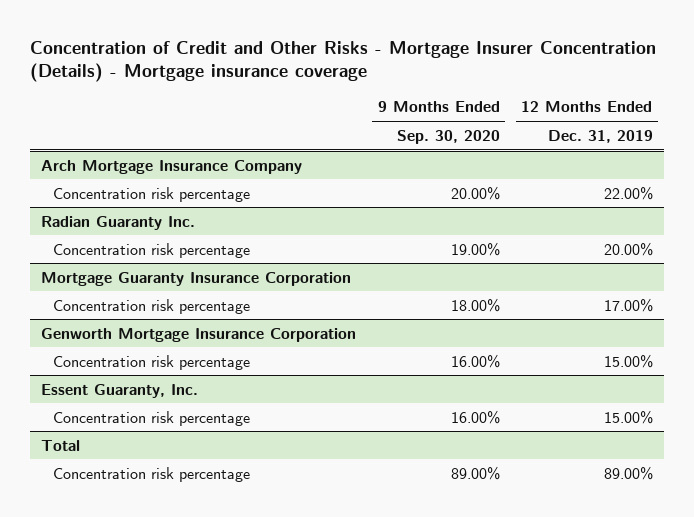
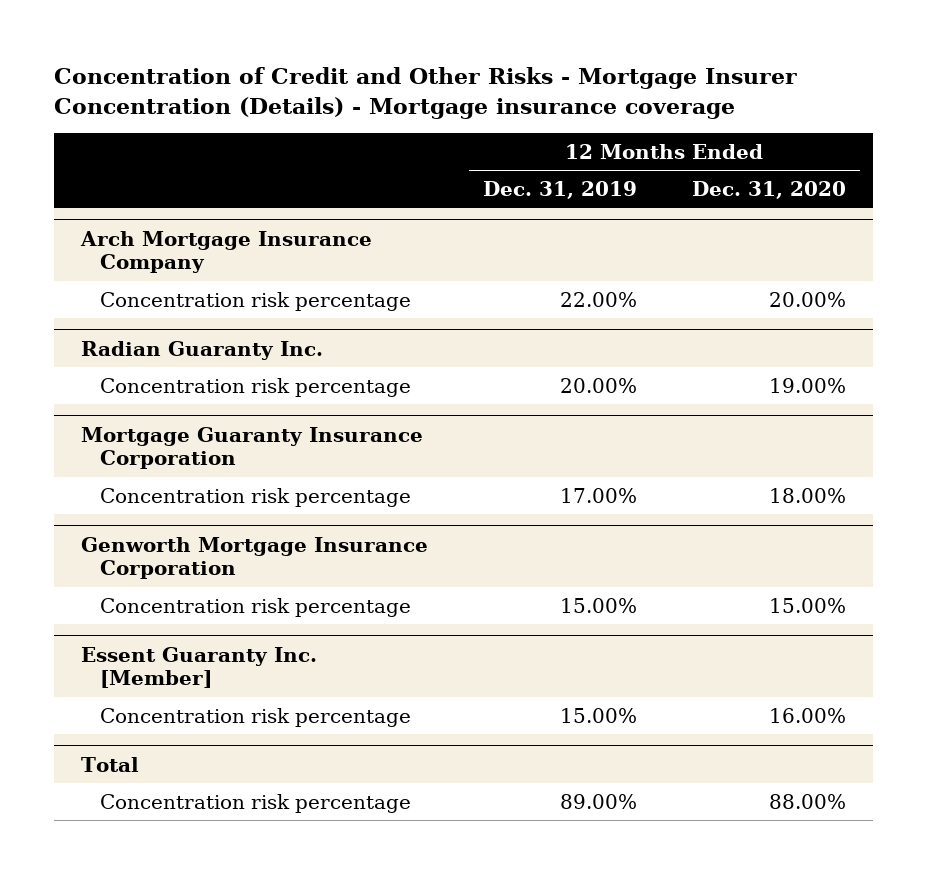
- | 9 Months Ended Sep. 30, 2020 | 12 Months Ended Dec. 31, 2019
+ | 12 Months Ended Dec. 31, 2019 | 12 Months Ended Dec. 31, 2020
- Essent Guaranty, Inc.
+ Essent Guaranty Inc. [Member]

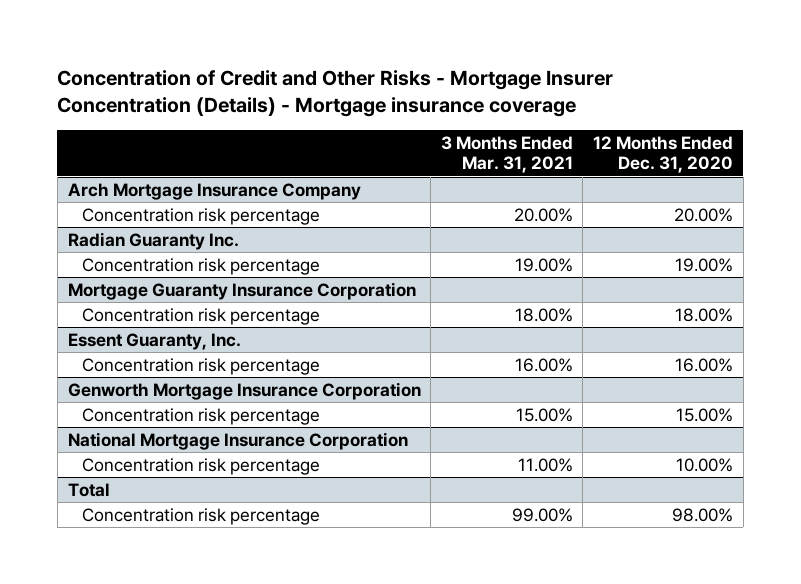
- | 12 Months Ended Dec. 31, 2019 | 12 Months Ended Dec. 31, 2020
+ | 3 Months Ended Mar. 31, 2021 | 12 Months Ended Dec. 31, 2020
+ Essent Guaranty, Inc.
+ Concentration risk percentage | 16.00% | 16.00%
- Essent Guaranty Inc. [Member]
- Concentration risk percentage | 15.00% | 16.00%
+ National Mortgage Insurance Corporation
+ Concentration risk percentage | 11.00% | 10.00%
@ Total
- Concentration risk percentage | 89.00% | 88.00%
+ Concentration risk percentage | 99.00% | 98.00%

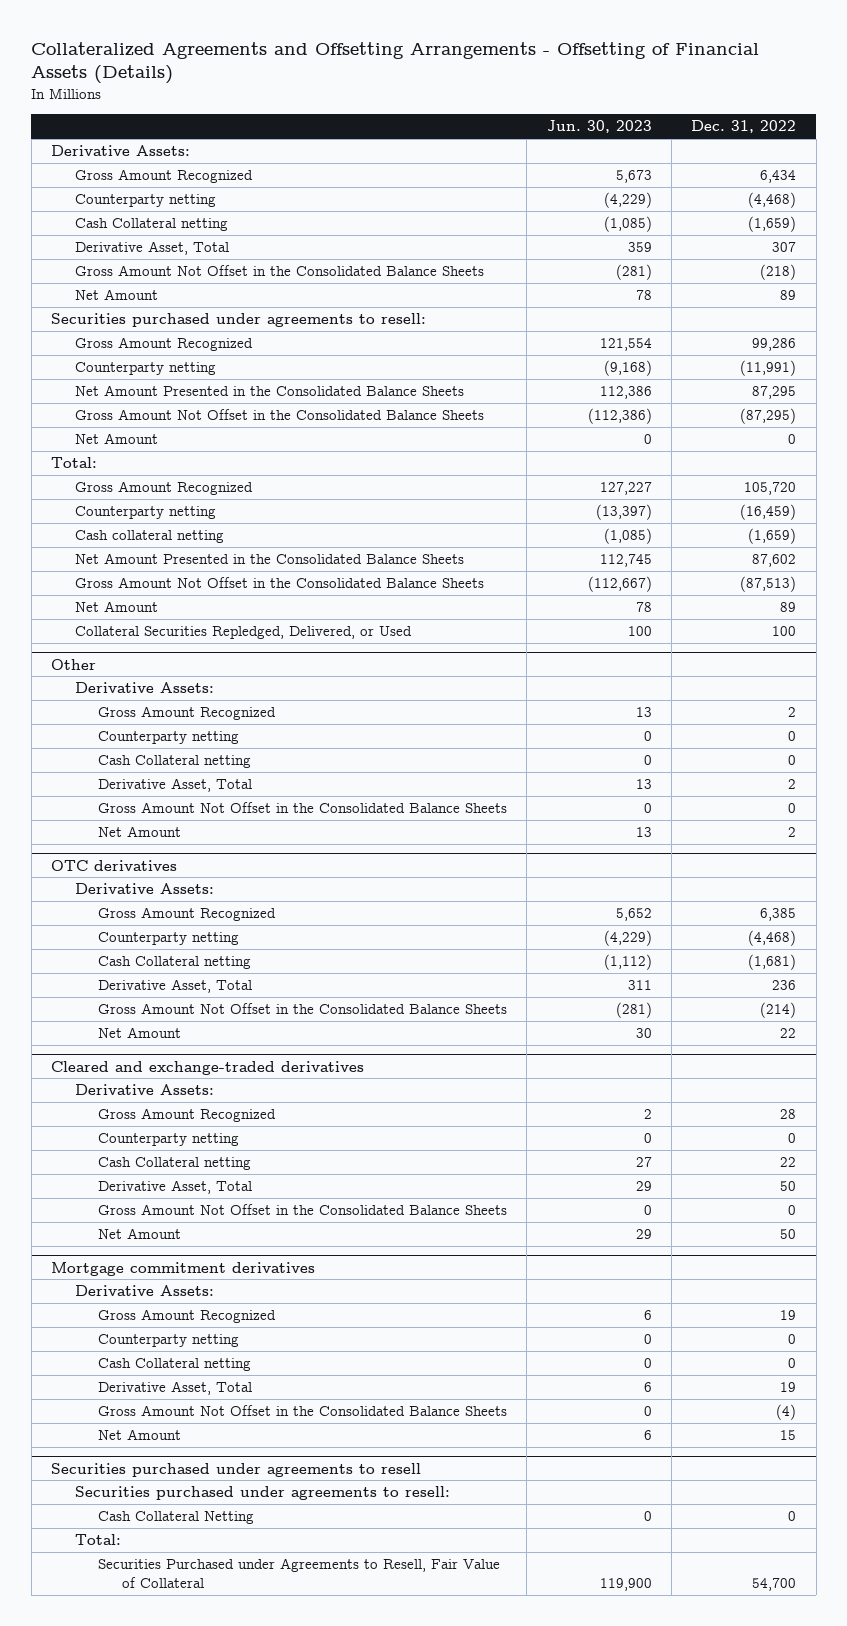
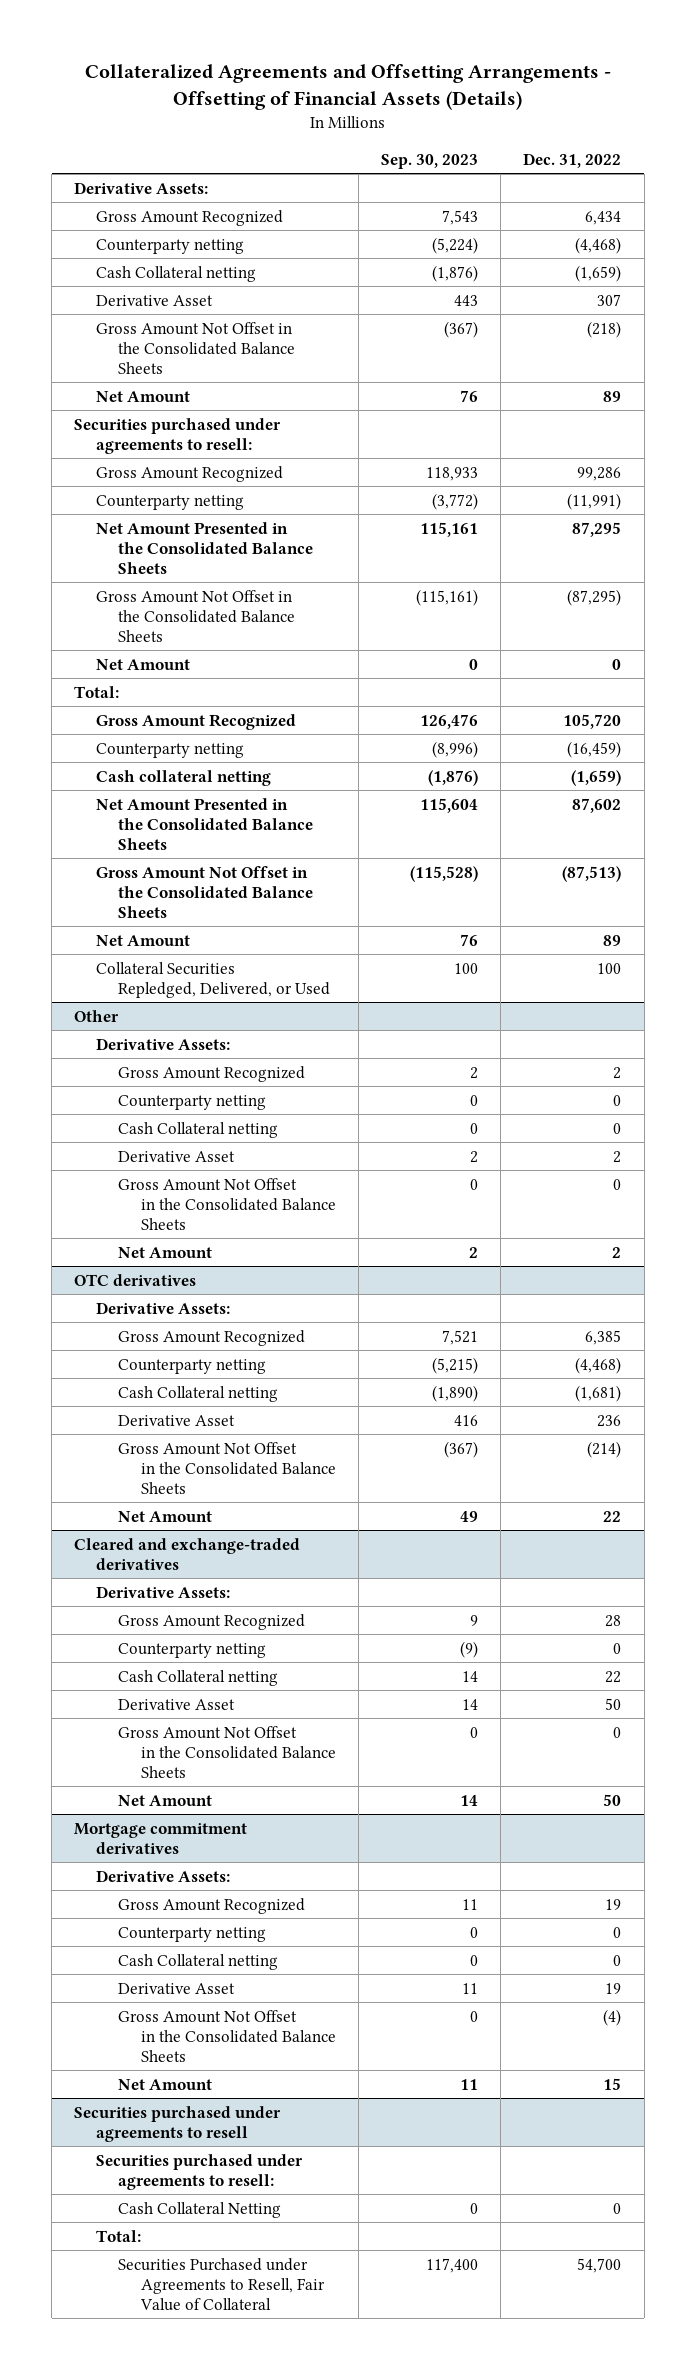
- | Jun. 30, 2023 | Dec. 31, 2022
+ | Sep. 30, 2023 | Dec. 31, 2022
- Derivative Asset, Total | 359 | 307
+ Derivative Asset | 443 | 307
@ Other
- Derivative Asset, Total | 13 | 2
+ Derivative Asset | 2 | 2
@ OTC derivatives
- Derivative Asset, Total | 311 | 236
+ Derivative Asset | 416 | 236
@ Cleared and exchange-traded derivatives
- Derivative Asset, Total | 29 | 50
+ Derivative Asset | 14 | 50
@ Mortgage commitment derivatives
- Derivative Asset, Total | 6 | 19
+ Derivative Asset | 11 | 19

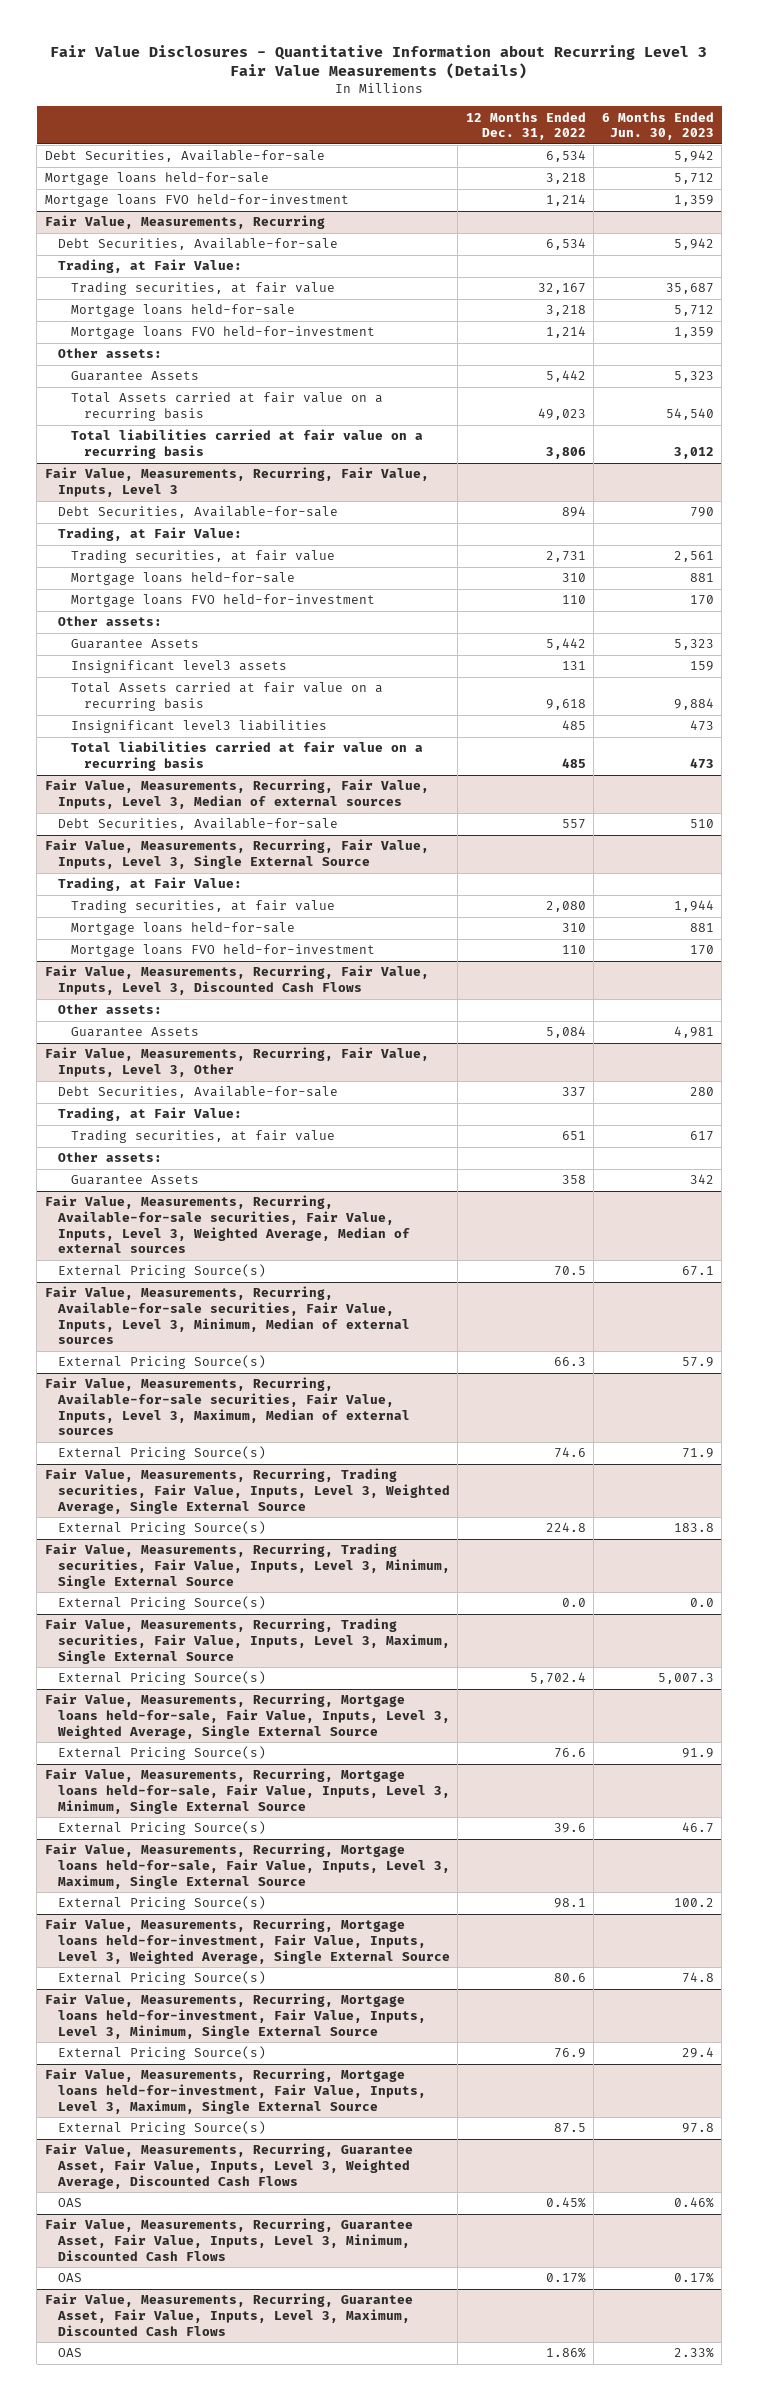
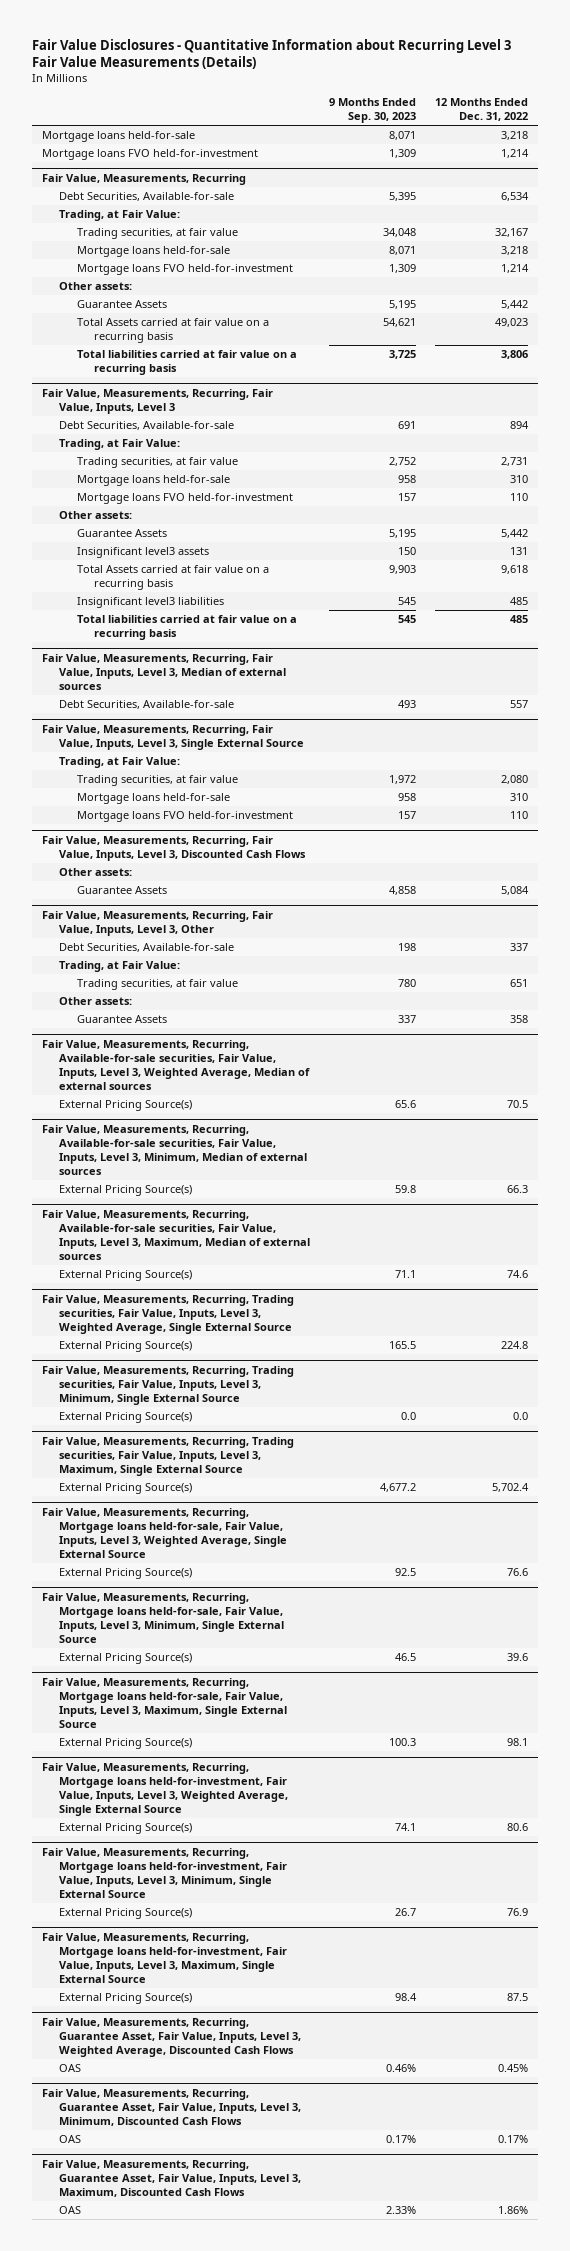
- | 12 Months Ended Dec. 31, 2022 | 6 Months Ended Jun. 30, 2023
+ | 9 Months Ended Sep. 30, 2023 | 12 Months Ended Dec. 31, 2022
- Debt Securities, Available-for-sale | 6,534 | 5,942

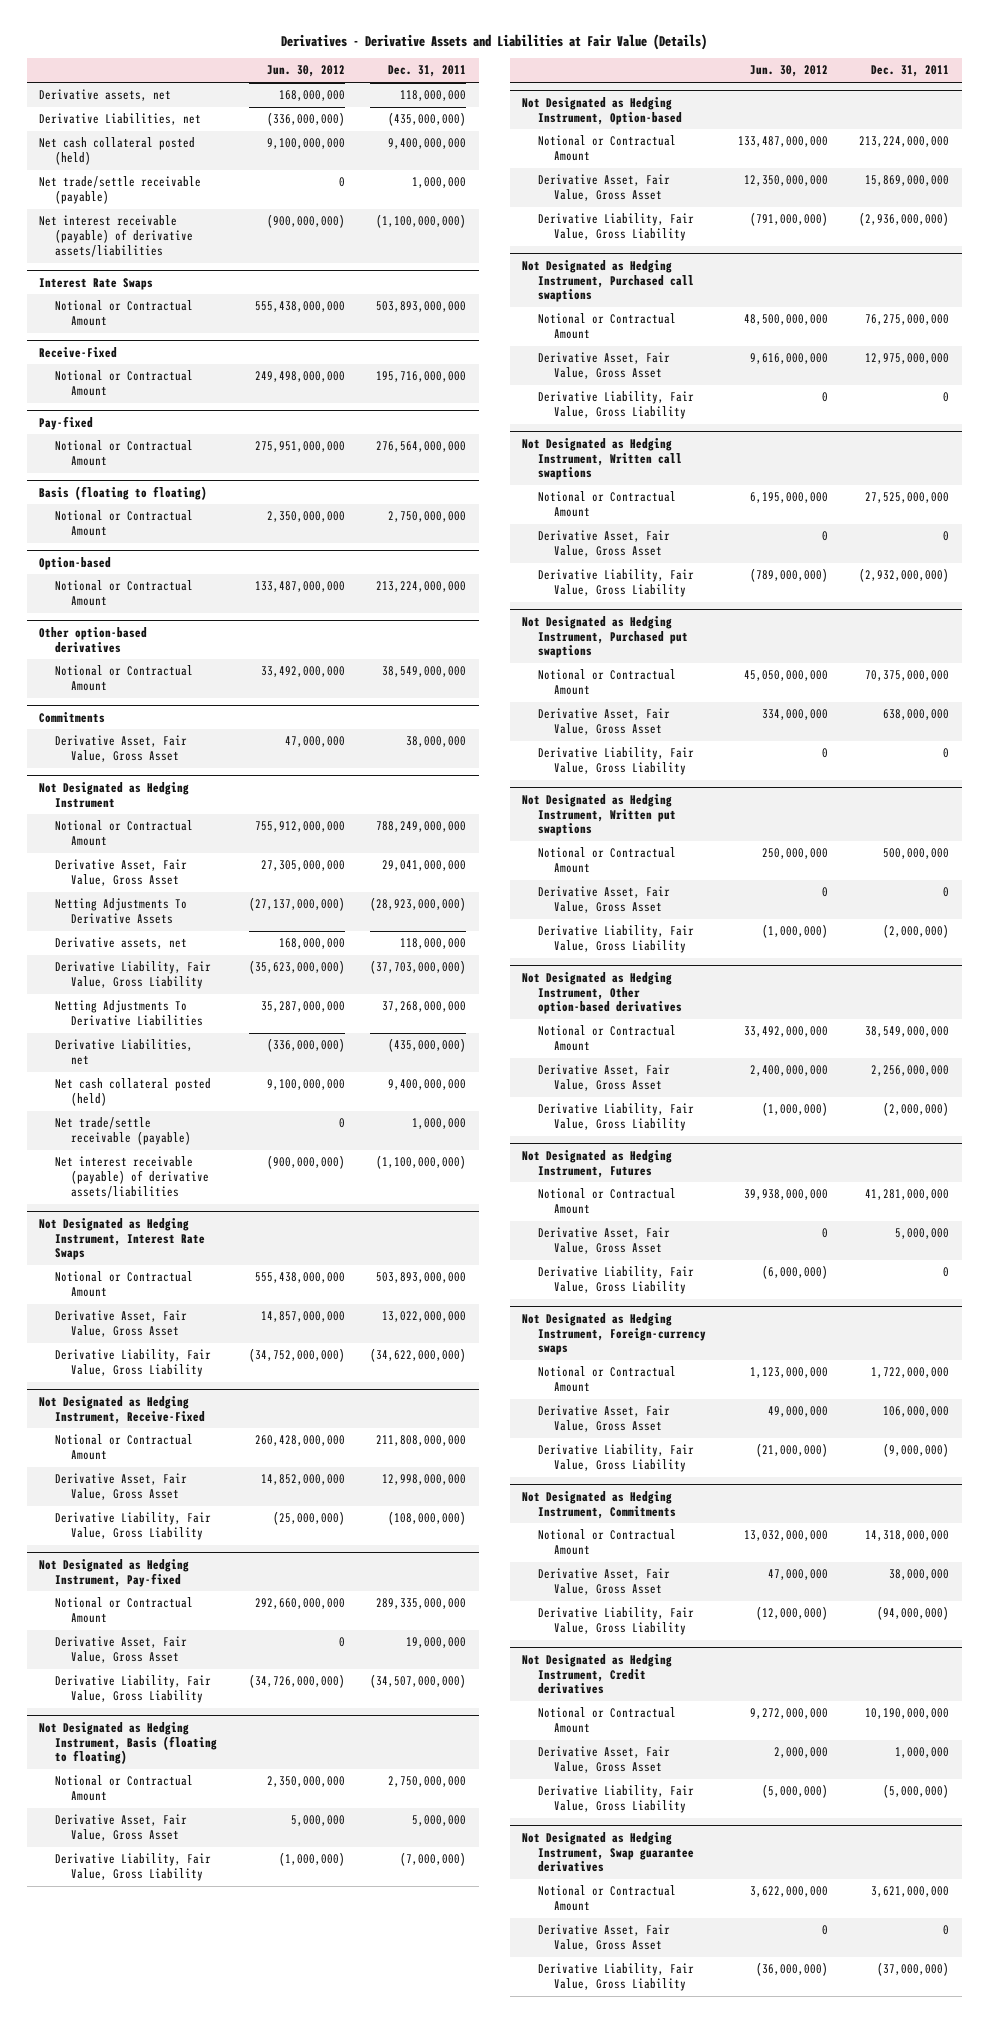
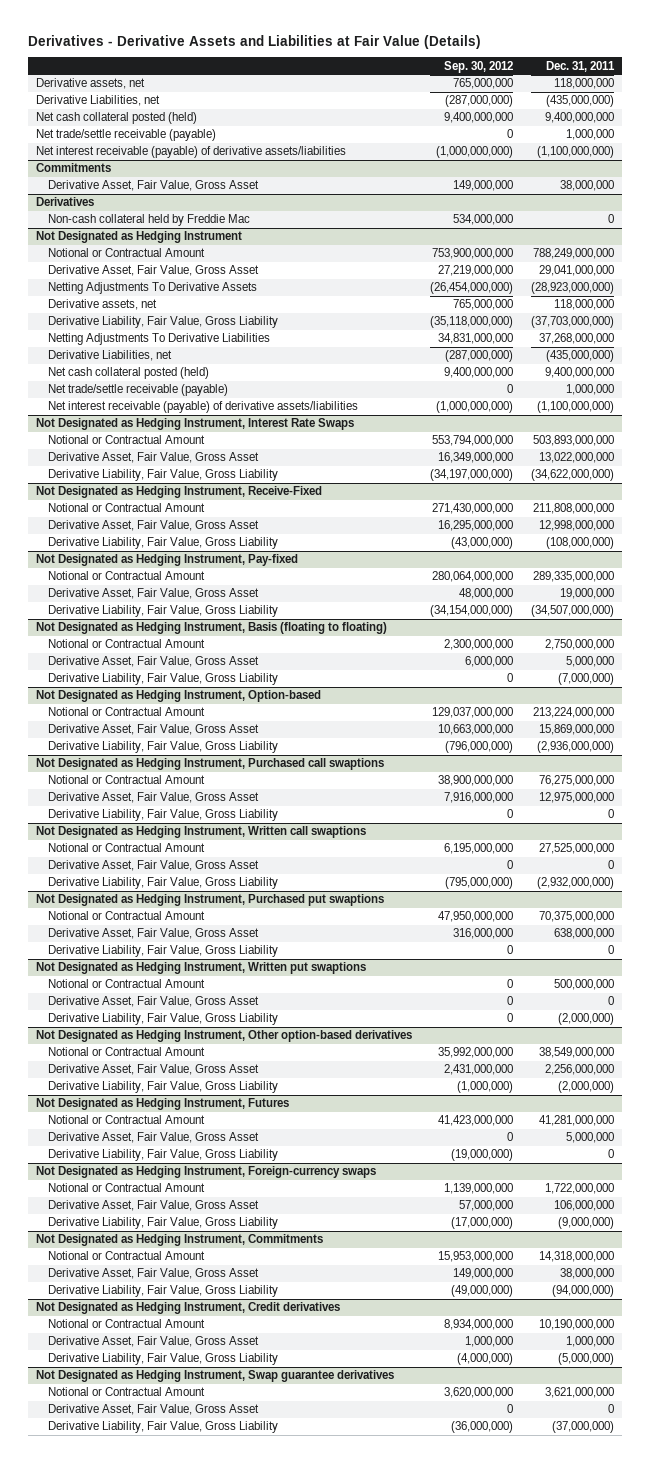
- | Jun. 30, 2012 | Dec. 31, 2011
+ | Sep. 30, 2012 | Dec. 31, 2011
- Interest Rate Swaps
- Notional or Contractual Amount | 555,438,000,000 | 503,893,000,000
- Receive-Fixed
- Notional or Contractual Amount | 249,498,000,000 | 195,716,000,000
- Pay-fixed
- Notional or Contractual Amount | 275,951,000,000 | 276,564,000,000
- Basis (floating to floating)
- Notional or Contractual Amount | 2,350,000,000 | 2,750,000,000
- Option-based
- Notional or Contractual Amount | 133,487,000,000 | 213,224,000,000
- Other option-based derivatives
- Notional or Contractual Amount | 33,492,000,000 | 38,549,000,000
+ Derivatives
+ Non-cash collateral held by Freddie Mac | 534,000,000 | 0

